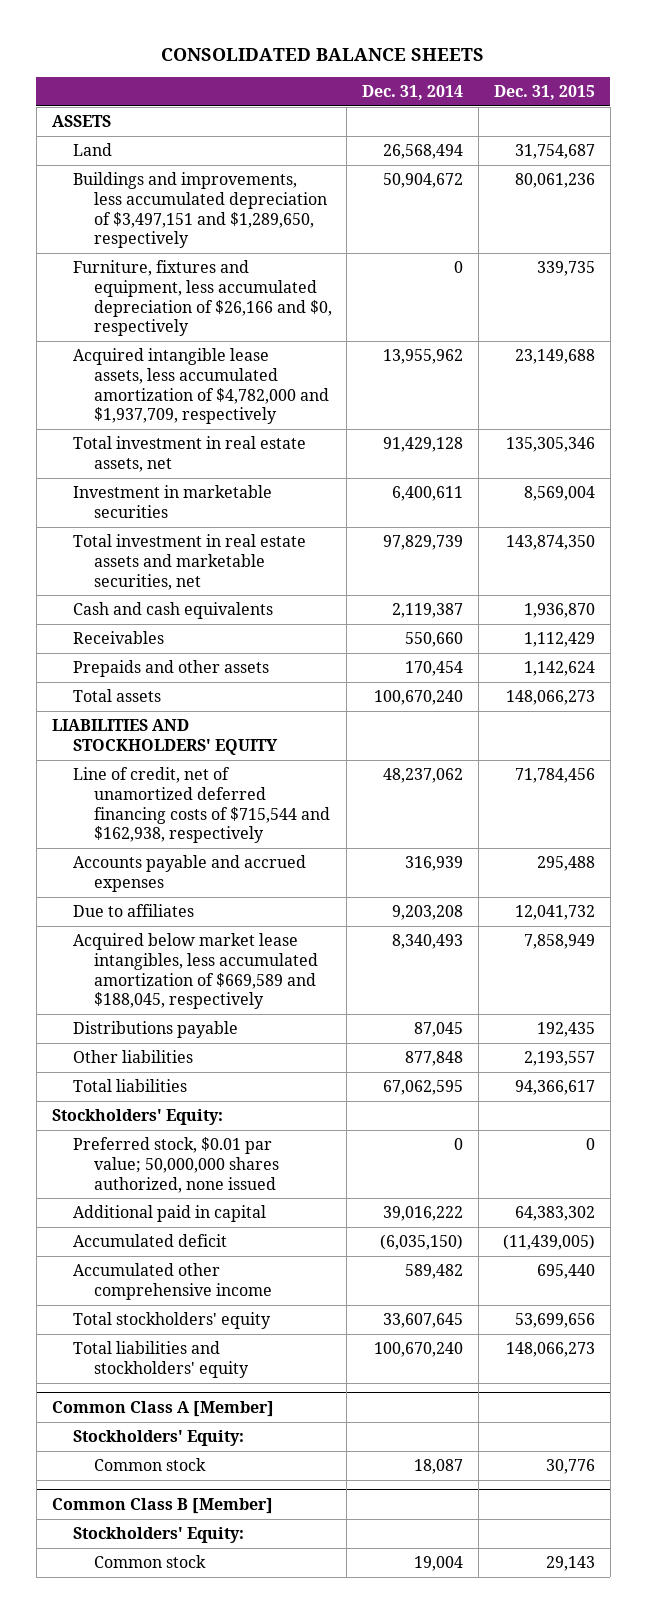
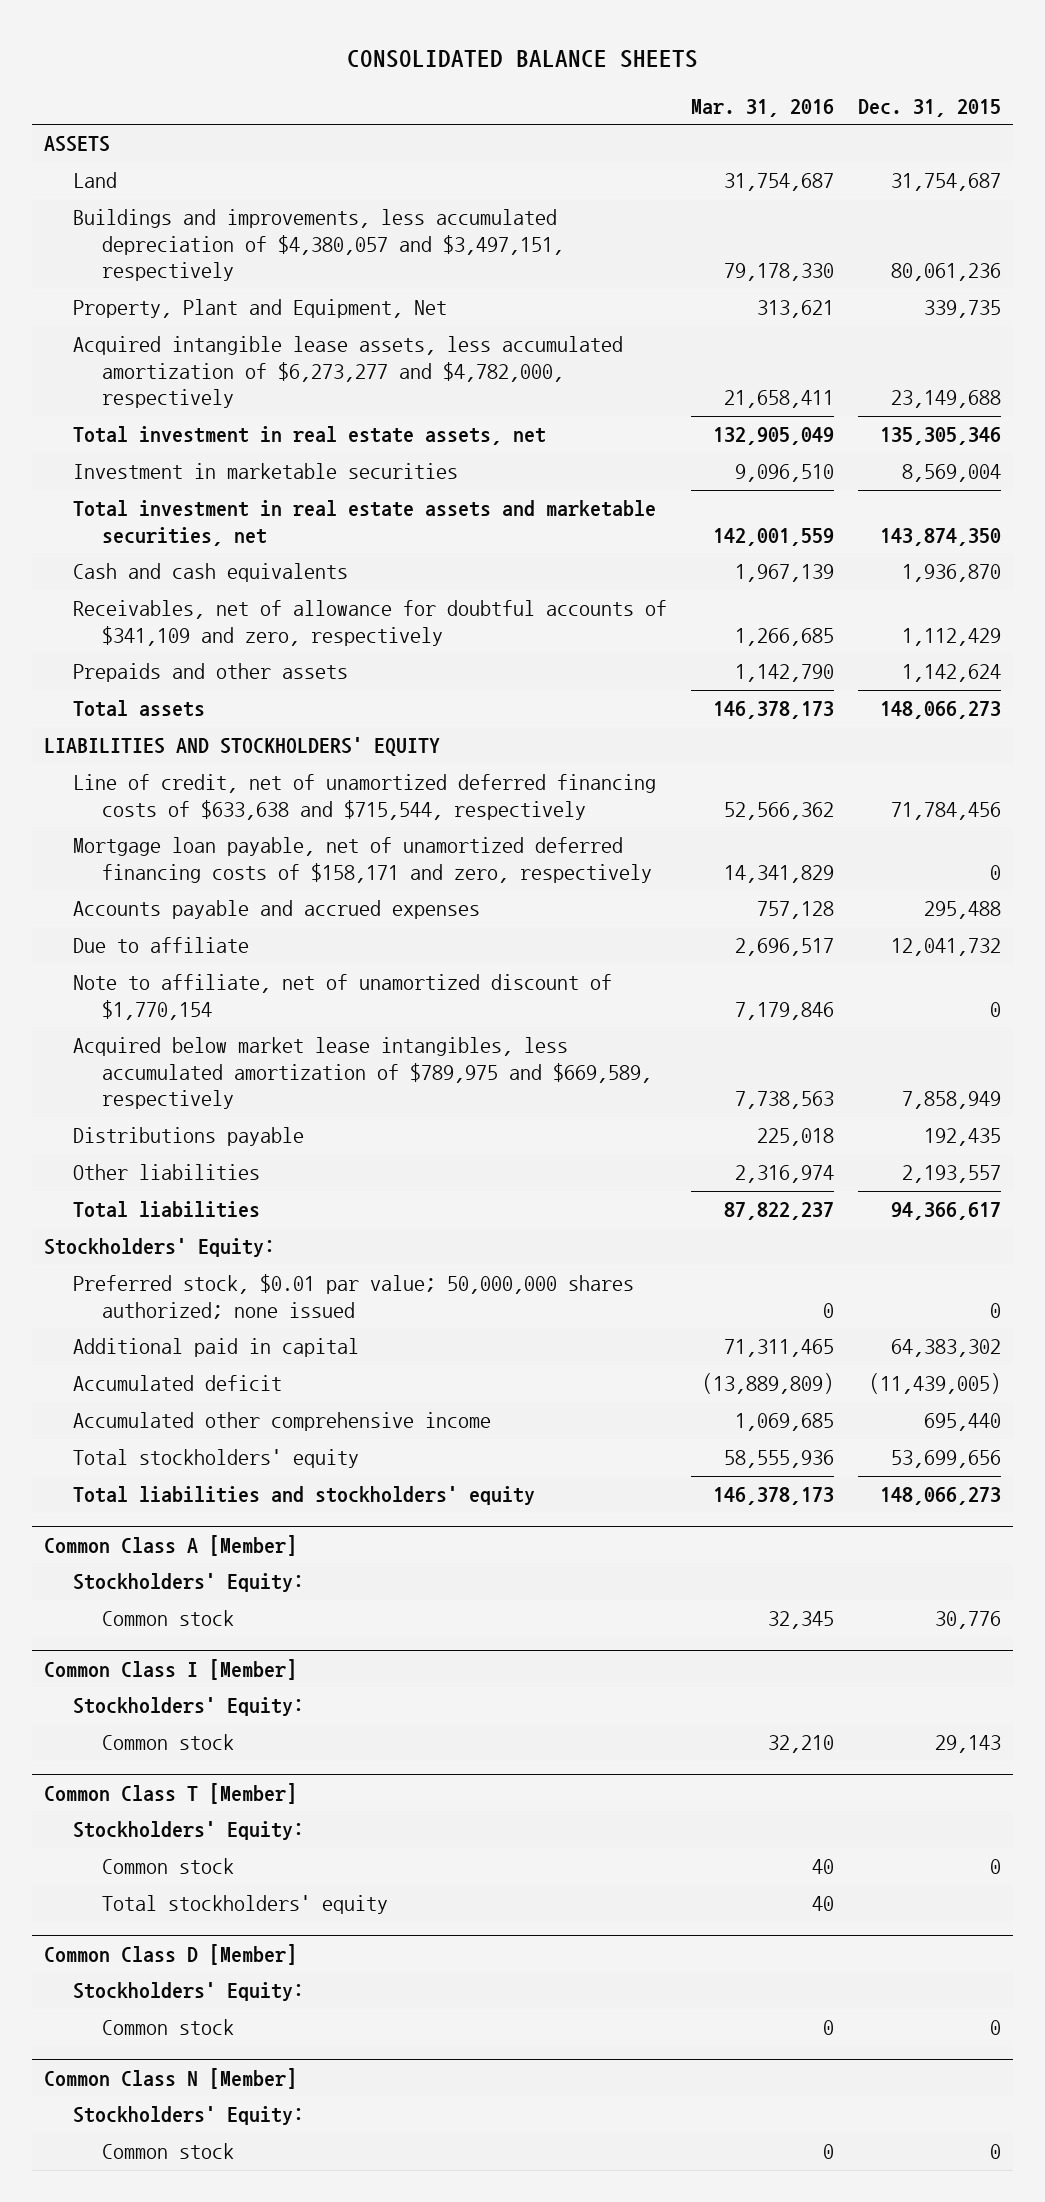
- | Dec. 31, 2014 | Dec. 31, 2015
+ | Mar. 31, 2016 | Dec. 31, 2015
- Buildings and improvements, less accumulated depreciation of $3,497,151 and $1,289,650, respectively | 50,904,672 | 80,061,236
- Furniture, fixtures and equipment, less accumulated depreciation of $26,166 and $0, respectively | 0 | 339,735
- Acquired intangible lease assets, less accumulated amortization of $4,782,000 and $1,937,709, respectively | 13,955,962 | 23,149,688
+ Buildings and improvements, less accumulated depreciation of $4,380,057 and $3,497,151, respectively | 79,178,330 | 80,061,236
+ Property, Plant and Equipment, Net | 313,621 | 339,735
+ Acquired intangible lease assets, less accumulated amortization of $6,273,277 and $4,782,000, respectively | 21,658,411 | 23,149,688
- Receivables | 550,660 | 1,112,429
+ Receivables, net of allowance for doubtful accounts of $341,109 and zero, respectively | 1,266,685 | 1,112,429
- Line of credit, net of unamortized deferred financing costs of $715,544 and $162,938, respectively | 48,237,062 | 71,784,456
+ Line of credit, net of unamortized deferred financing costs of $633,638 and $715,544, respectively | 52,566,362 | 71,784,456
+ Mortgage loan payable, net of unamortized deferred financing costs of $158,171 and zero, respectively | 14,341,829 | 0
- Due to affiliates | 9,203,208 | 12,041,732
- Acquired below market lease intangibles, less accumulated amortization of $669,589 and $188,045, respectively | 8,340,493 | 7,858,949
+ Due to affiliate | 2,696,517 | 12,041,732
+ Note to affiliate, net of unamortized discount of $1,770,154 | 7,179,846 | 0
+ Acquired below market lease intangibles, less accumulated amortization of $789,975 and $669,589, respectively | 7,738,563 | 7,858,949
- Preferred stock, $0.01 par value; 50,000,000 shares authorized, none issued | 0 | 0
+ Preferred stock, $0.01 par value; 50,000,000 shares authorized; none issued | 0 | 0
- Common Class B [Member]
+ Common Class I [Member]
+ Common Class T [Member]
+ Stockholders' Equity:
+ Common stock | 40 | 0
+ Total stockholders' equity | 40 |
+ Common Class D [Member]
+ Stockholders' Equity:
+ Common stock | 0 | 0
+ Common Class N [Member]
+ Stockholders' Equity:
+ Common stock | 0 | 0

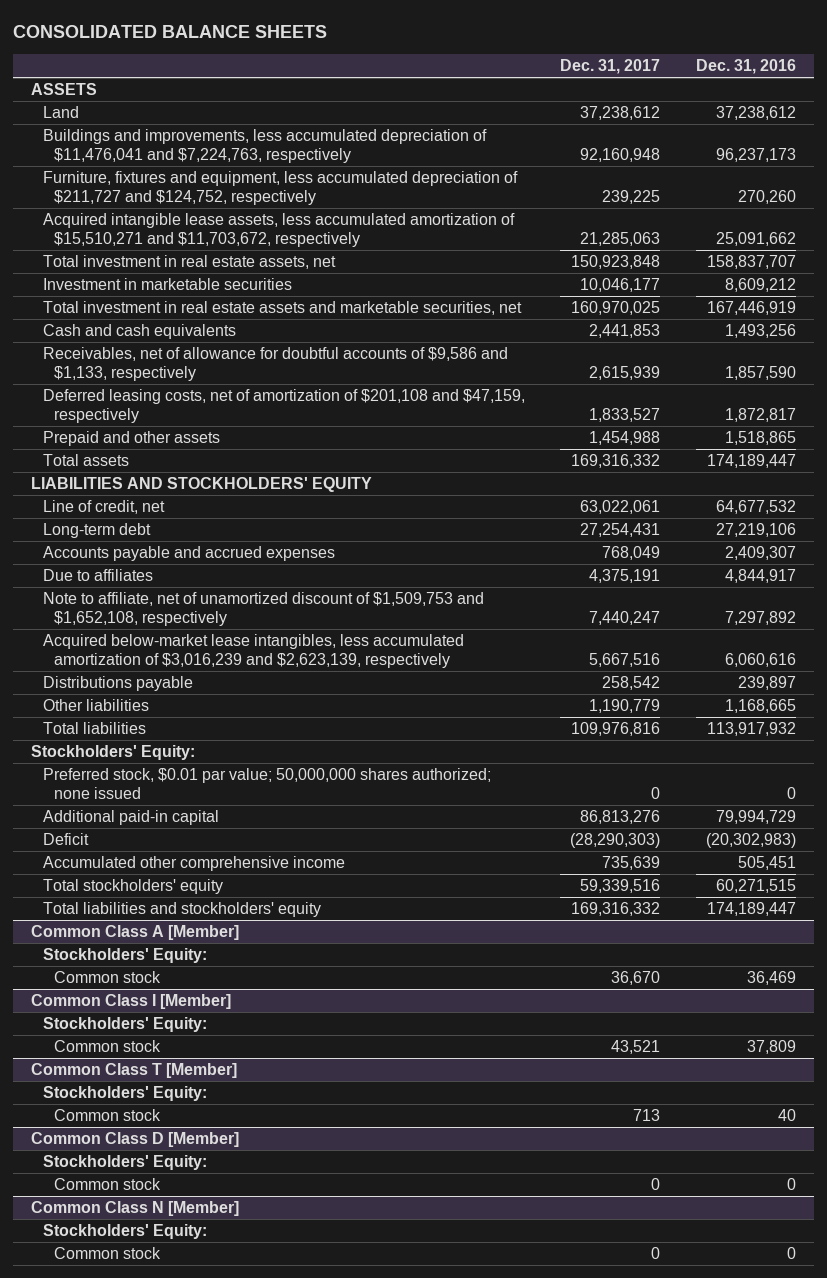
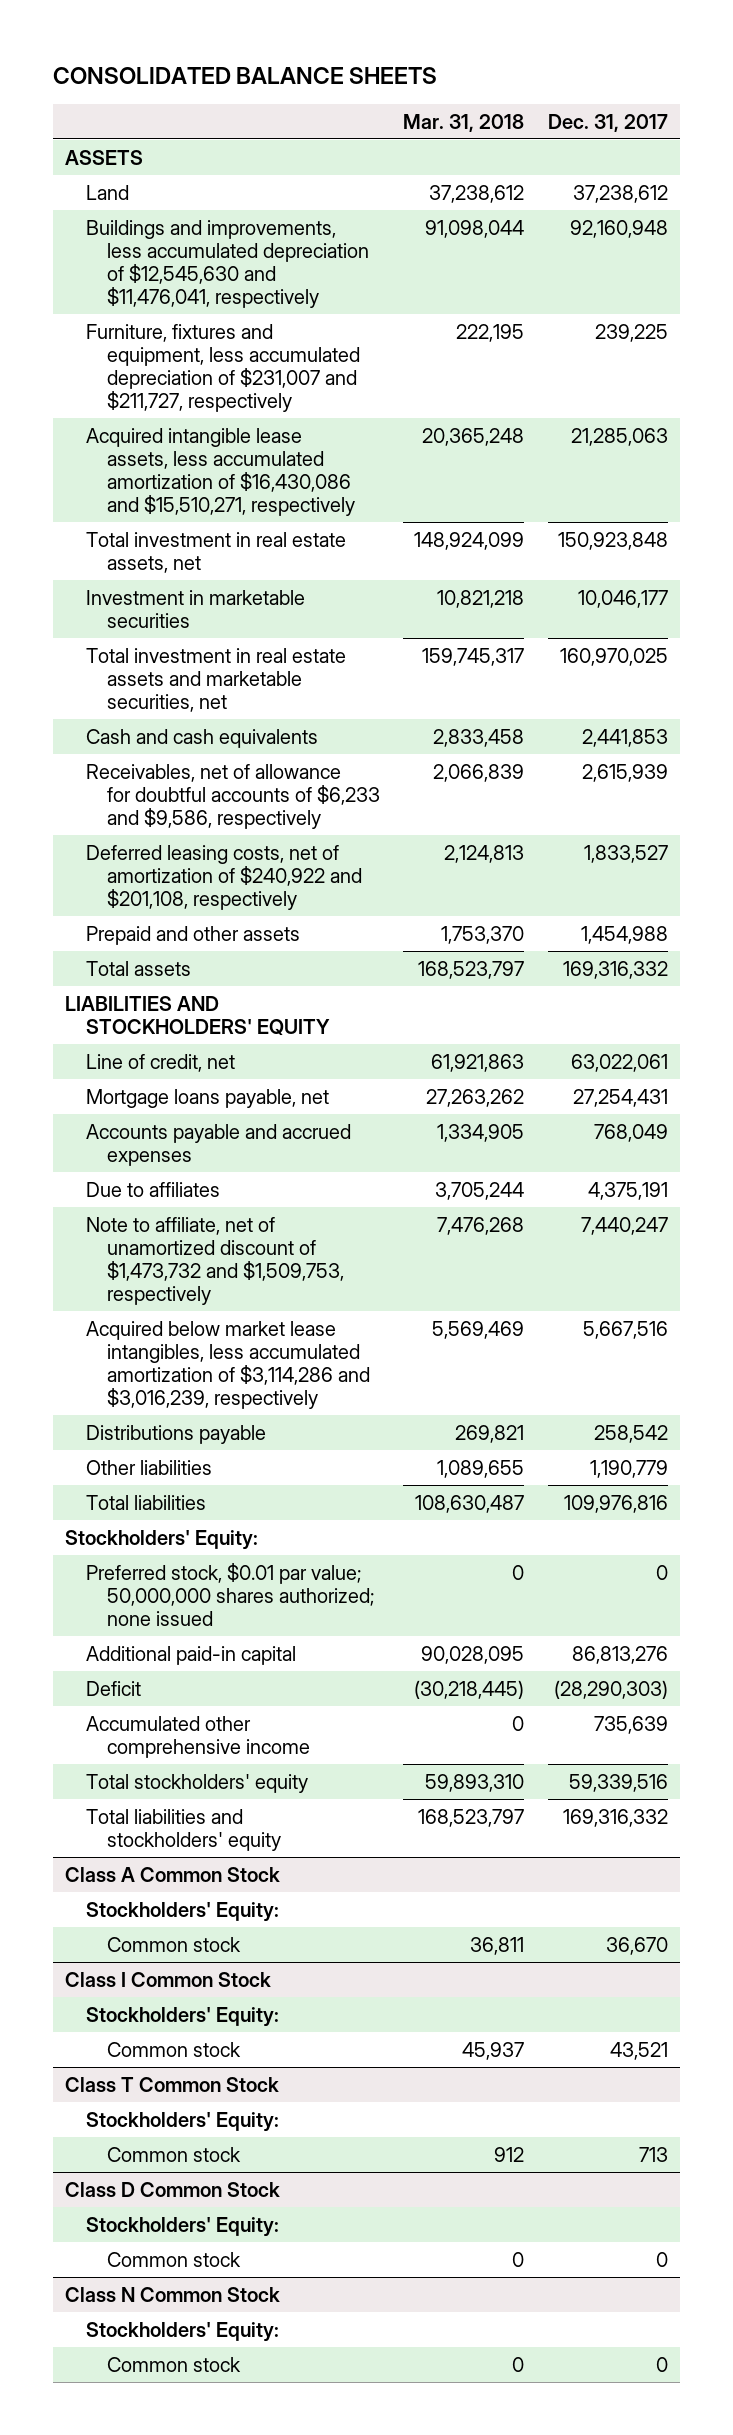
- | Dec. 31, 2017 | Dec. 31, 2016
+ | Mar. 31, 2018 | Dec. 31, 2017
- Buildings and improvements, less accumulated depreciation of $11,476,041 and $7,224,763, respectively | 92,160,948 | 96,237,173
- Furniture, fixtures and equipment, less accumulated depreciation of $211,727 and $124,752, respectively | 239,225 | 270,260
- Acquired intangible lease assets, less accumulated amortization of $15,510,271 and $11,703,672, respectively | 21,285,063 | 25,091,662
+ Buildings and improvements, less accumulated depreciation of $12,545,630 and $11,476,041, respectively | 91,098,044 | 92,160,948
+ Furniture, fixtures and equipment, less accumulated depreciation of $231,007 and $211,727, respectively | 222,195 | 239,225
+ Acquired intangible lease assets, less accumulated amortization of $16,430,086 and $15,510,271, respectively | 20,365,248 | 21,285,063
- Receivables, net of allowance for doubtful accounts of $9,586 and $1,133, respectively | 2,615,939 | 1,857,590
- Deferred leasing costs, net of amortization of $201,108 and $47,159, respectively | 1,833,527 | 1,872,817
+ Receivables, net of allowance for doubtful accounts of $6,233 and $9,586, respectively | 2,066,839 | 2,615,939
+ Deferred leasing costs, net of amortization of $240,922 and $201,108, respectively | 2,124,813 | 1,833,527
- Long-term debt | 27,254,431 | 27,219,106
+ Mortgage loans payable, net | 27,263,262 | 27,254,431
- Note to affiliate, net of unamortized discount of $1,509,753 and $1,652,108, respectively | 7,440,247 | 7,297,892
- Acquired below-market lease intangibles, less accumulated amortization of $3,016,239 and $2,623,139, respectively | 5,667,516 | 6,060,616
+ Note to affiliate, net of unamortized discount of $1,473,732 and $1,509,753, respectively | 7,476,268 | 7,440,247
+ Acquired below market lease intangibles, less accumulated amortization of $3,114,286 and $3,016,239, respectively | 5,569,469 | 5,667,516
- Common Class A [Member]
+ Class A Common Stock
- Common Class I [Member]
+ Class I Common Stock
- Common Class T [Member]
+ Class T Common Stock
- Common Class D [Member]
+ Class D Common Stock
- Common Class N [Member]
+ Class N Common Stock

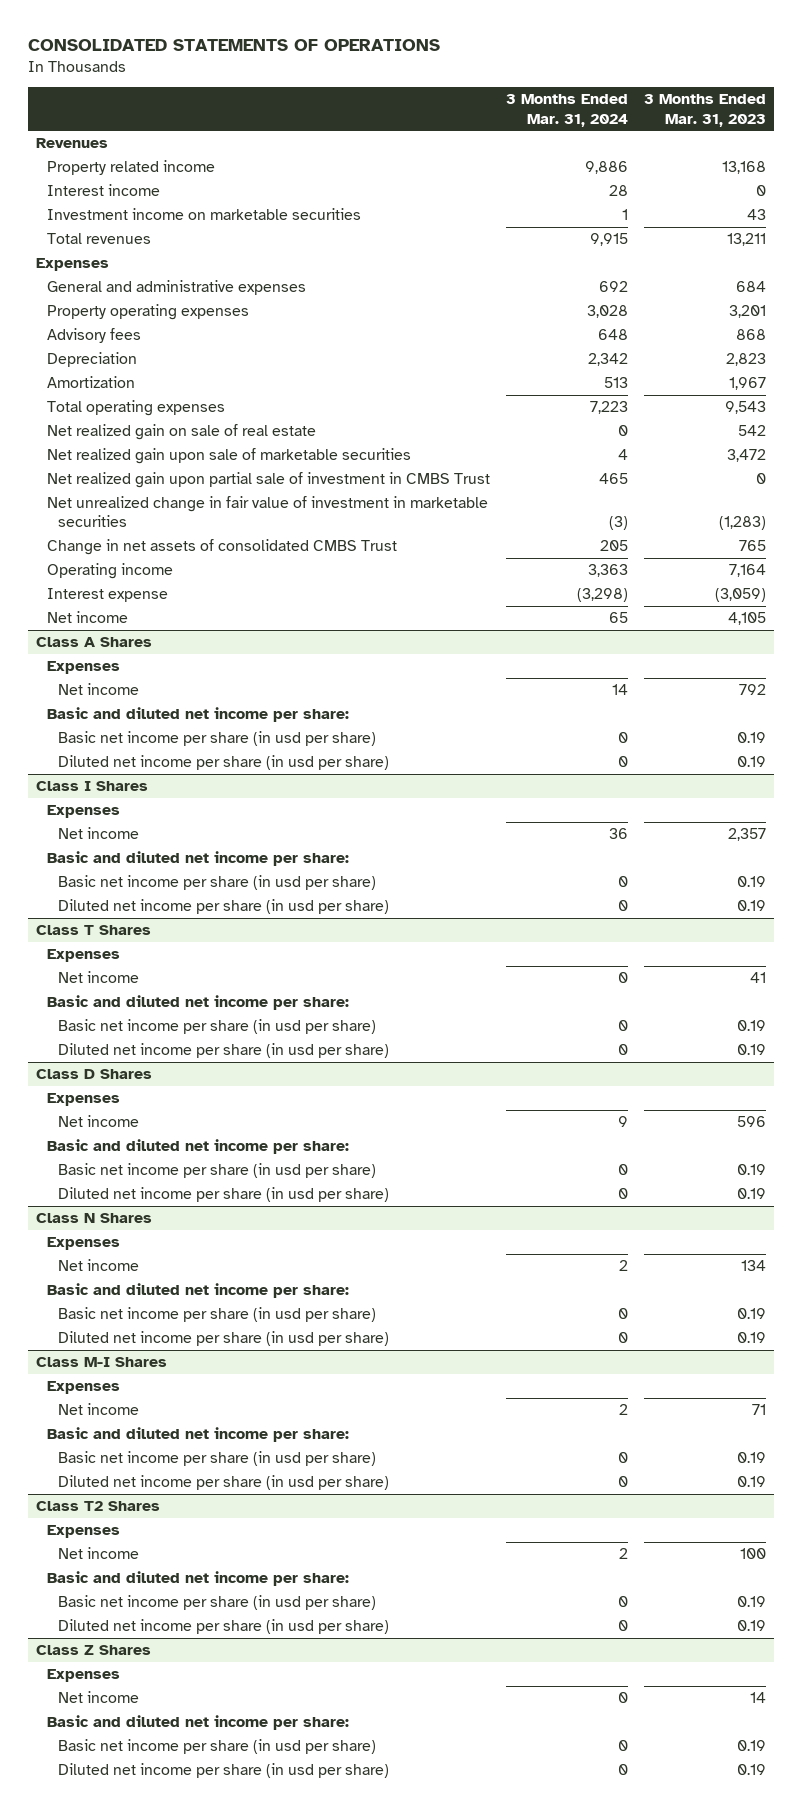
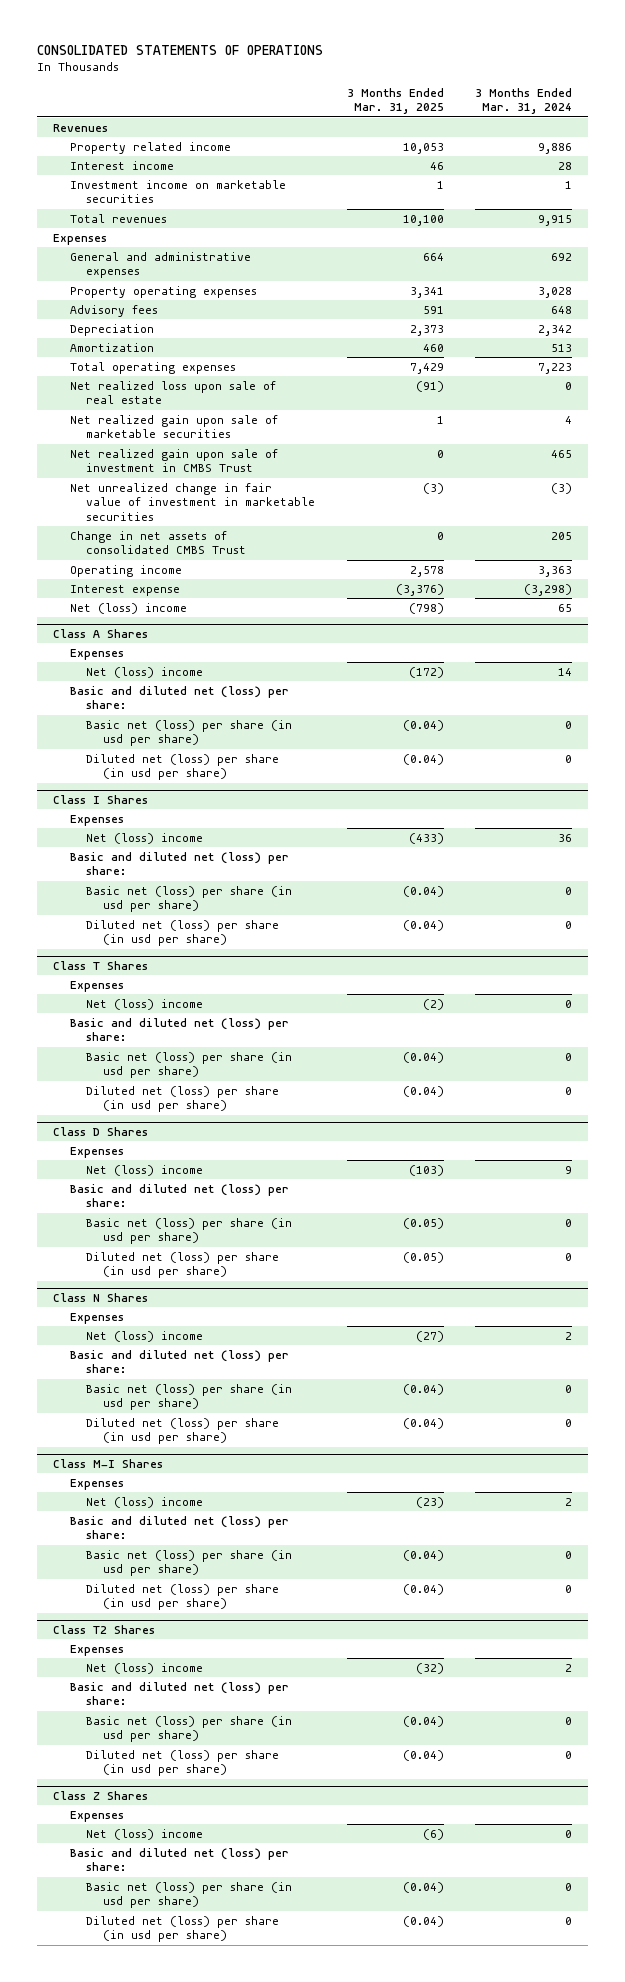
- | 3 Months Ended Mar. 31, 2024 | 3 Months Ended Mar. 31, 2023
+ | 3 Months Ended Mar. 31, 2025 | 3 Months Ended Mar. 31, 2024
- Net realized gain on sale of real estate | 0 | 542
+ Net realized loss upon sale of real estate | (91) | 0
- Net realized gain upon partial sale of investment in CMBS Trust | 465 | 0
+ Net realized gain upon sale of investment in CMBS Trust | 0 | 465
- Net income | 65 | 4,105
+ Net (loss) income | (798) | 65
@ Class A Shares
- Net income | 14 | 792
- Basic and diluted net income per share:
- Basic net income per share (in usd per share) | 0 | 0.19
- Diluted net income per share (in usd per share) | 0 | 0.19
+ Net (loss) income | (172) | 14
+ Basic and diluted net (loss) per share:
+ Basic net (loss) per share (in usd per share) | (0.04) | 0
+ Diluted net (loss) per share (in usd per share) | (0.04) | 0
@ Class I Shares
- Net income | 36 | 2,357
- Basic and diluted net income per share:
- Basic net income per share (in usd per share) | 0 | 0.19
- Diluted net income per share (in usd per share) | 0 | 0.19
+ Net (loss) income | (433) | 36
+ Basic and diluted net (loss) per share:
+ Basic net (loss) per share (in usd per share) | (0.04) | 0
+ Diluted net (loss) per share (in usd per share) | (0.04) | 0
@ Class T Shares
- Net income | 0 | 41
- Basic and diluted net income per share:
- Basic net income per share (in usd per share) | 0 | 0.19
- Diluted net income per share (in usd per share) | 0 | 0.19
+ Net (loss) income | (2) | 0
+ Basic and diluted net (loss) per share:
+ Basic net (loss) per share (in usd per share) | (0.04) | 0
+ Diluted net (loss) per share (in usd per share) | (0.04) | 0
@ Class D Shares
- Net income | 9 | 596
- Basic and diluted net income per share:
- Basic net income per share (in usd per share) | 0 | 0.19
- Diluted net income per share (in usd per share) | 0 | 0.19
+ Net (loss) income | (103) | 9
+ Basic and diluted net (loss) per share:
+ Basic net (loss) per share (in usd per share) | (0.05) | 0
+ Diluted net (loss) per share (in usd per share) | (0.05) | 0
@ Class N Shares
- Net income | 2 | 134
- Basic and diluted net income per share:
- Basic net income per share (in usd per share) | 0 | 0.19
- Diluted net income per share (in usd per share) | 0 | 0.19
+ Net (loss) income | (27) | 2
+ Basic and diluted net (loss) per share:
+ Basic net (loss) per share (in usd per share) | (0.04) | 0
+ Diluted net (loss) per share (in usd per share) | (0.04) | 0
@ Class M-I Shares
- Net income | 2 | 71
- Basic and diluted net income per share:
- Basic net income per share (in usd per share) | 0 | 0.19
- Diluted net income per share (in usd per share) | 0 | 0.19
+ Net (loss) income | (23) | 2
+ Basic and diluted net (loss) per share:
+ Basic net (loss) per share (in usd per share) | (0.04) | 0
+ Diluted net (loss) per share (in usd per share) | (0.04) | 0
@ Class T2 Shares
- Net income | 2 | 100
- Basic and diluted net income per share:
- Basic net income per share (in usd per share) | 0 | 0.19
- Diluted net income per share (in usd per share) | 0 | 0.19
+ Net (loss) income | (32) | 2
+ Basic and diluted net (loss) per share:
+ Basic net (loss) per share (in usd per share) | (0.04) | 0
+ Diluted net (loss) per share (in usd per share) | (0.04) | 0
@ Class Z Shares
- Net income | 0 | 14
- Basic and diluted net income per share:
- Basic net income per share (in usd per share) | 0 | 0.19
- Diluted net income per share (in usd per share) | 0 | 0.19
+ Net (loss) income | (6) | 0
+ Basic and diluted net (loss) per share:
+ Basic net (loss) per share (in usd per share) | (0.04) | 0
+ Diluted net (loss) per share (in usd per share) | (0.04) | 0

